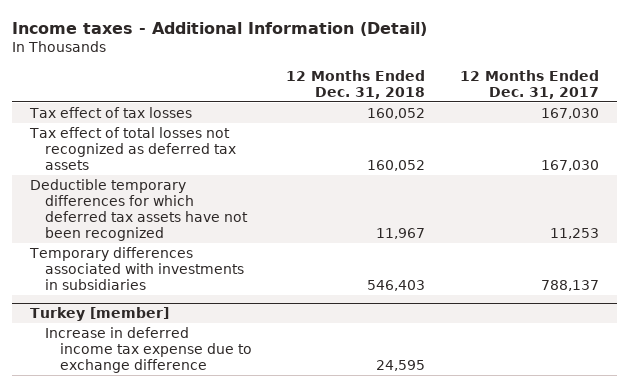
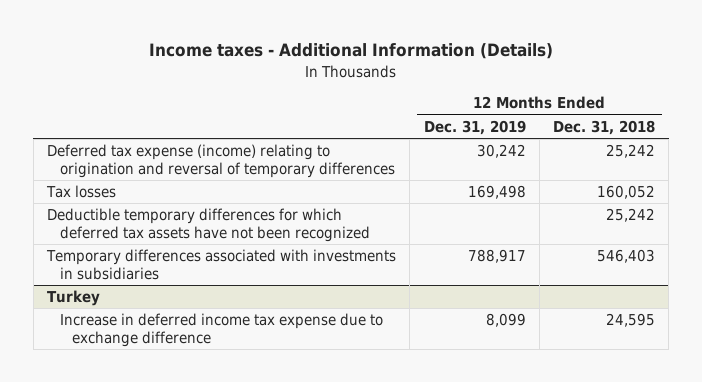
- Income taxes - Additional Information (Detail)
+ Income taxes - Additional Information (Details)
- | 12 Months Ended Dec. 31, 2018 | 12 Months Ended Dec. 31, 2017
+ | 12 Months Ended Dec. 31, 2019 | 12 Months Ended Dec. 31, 2018
- Tax effect of tax losses | 160,052 | 167,030
- Tax effect of total losses not recognized as deferred tax assets | 160,052 | 167,030
- Deductible temporary differences for which deferred tax assets have not been recognized | 11,967 | 11,253
+ Deferred tax expense (income) relating to origination and reversal of temporary differences | 30,242 | 25,242
+ Tax losses | 169,498 | 160,052
+ Deductible temporary differences for which deferred tax assets have not been recognized | | 25,242
- Turkey [member]
+ Turkey

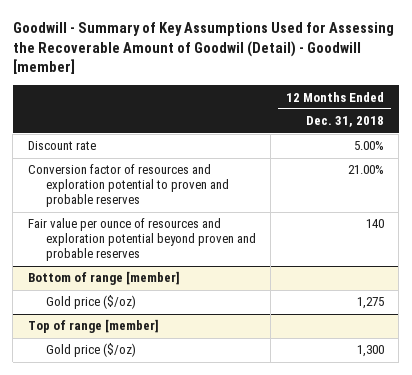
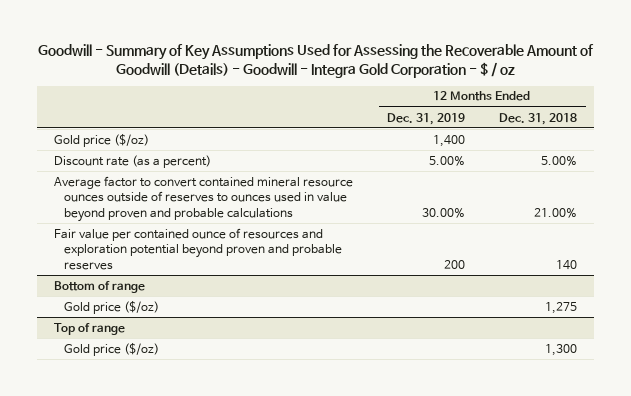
- Goodwill - Summary of Key Assumptions Used for Assessing the Recoverable Amount of Goodwil (Detail) - Goodwill [member]
+ Goodwill - Summary of Key Assumptions Used for Assessing the Recoverable Amount of Goodwill (Details) - Goodwill - Integra Gold Corporation - $ / oz
- | 12 Months Ended Dec. 31, 2018
+ | 12 Months Ended Dec. 31, 2019 | 12 Months Ended Dec. 31, 2018
- Discount rate | 5.00%
- Conversion factor of resources and exploration potential to proven and probable reserves | 21.00%
- Fair value per ounce of resources and exploration potential beyond proven and probable reserves | 140
- Bottom of range [member]
+ Gold price ($/oz) | 1,400 |
+ Discount rate (as a percent) | 5.00% | 5.00%
+ Average factor to convert contained mineral resource ounces outside of reserves to ounces used in value beyond proven and probable calculations | 30.00% | 21.00%
+ Fair value per contained ounce of resources and exploration potential beyond proven and probable reserves | 200 | 140
+ Bottom of range
- Top of range [member]
+ Top of range

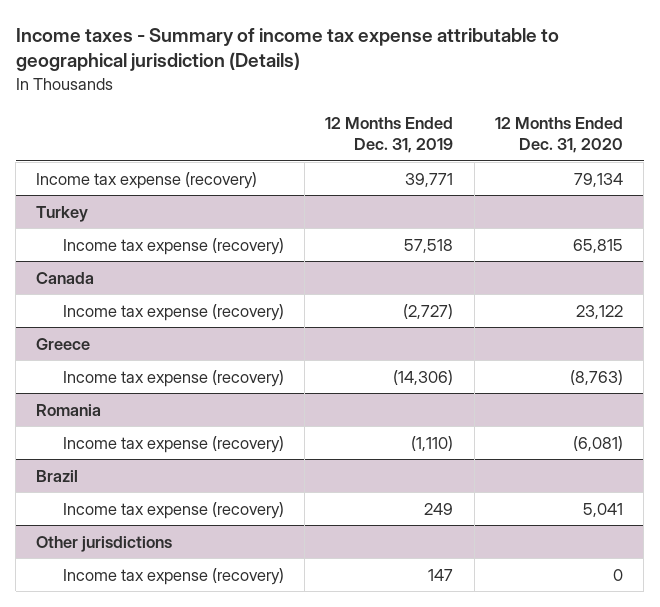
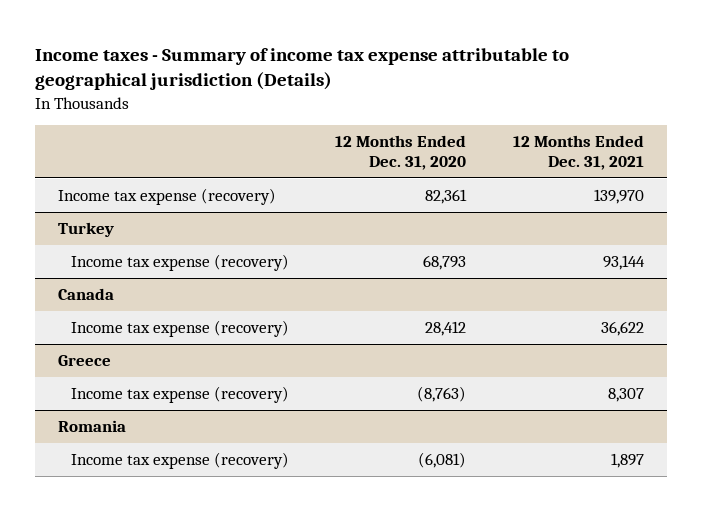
- | 12 Months Ended Dec. 31, 2019 | 12 Months Ended Dec. 31, 2020
+ | 12 Months Ended Dec. 31, 2020 | 12 Months Ended Dec. 31, 2021
- Income tax expense (recovery) | 39,771 | 79,134
+ Income tax expense (recovery) | 82,361 | 139,970
@ Turkey
- Income tax expense (recovery) | 57,518 | 65,815
+ Income tax expense (recovery) | 68,793 | 93,144
@ Canada
- Income tax expense (recovery) | (2,727) | 23,122
+ Income tax expense (recovery) | 28,412 | 36,622
- Brazil
- Income tax expense (recovery) | 249 | 5,041
- Other jurisdictions
- Income tax expense (recovery) | 147 | 0

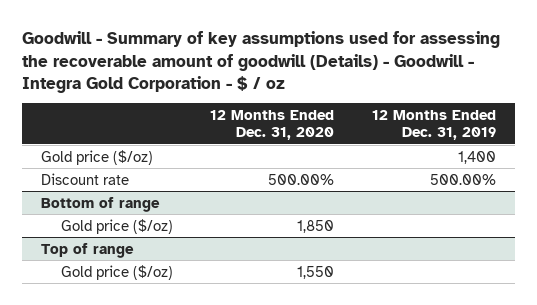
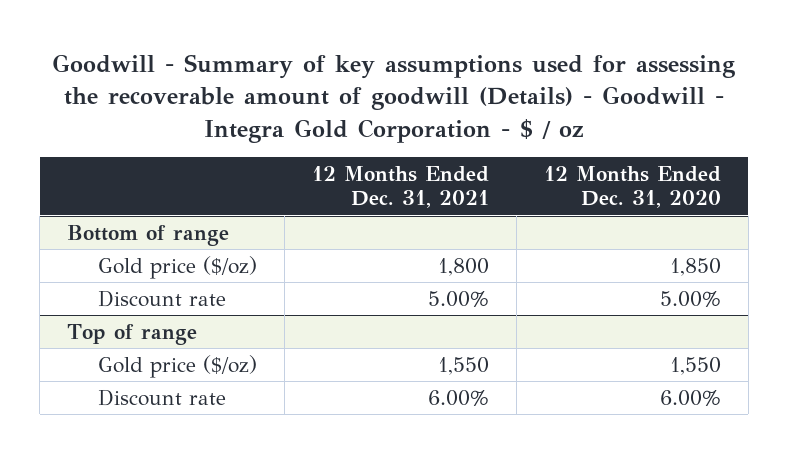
- | 12 Months Ended Dec. 31, 2020 | 12 Months Ended Dec. 31, 2019
+ | 12 Months Ended Dec. 31, 2021 | 12 Months Ended Dec. 31, 2020
- Gold price ($/oz) | | 1,400
- Discount rate | 500.00% | 500.00%
@ Bottom of range
+ Discount rate | 5.00% | 5.00%
@ Top of range
+ Discount rate | 6.00% | 6.00%

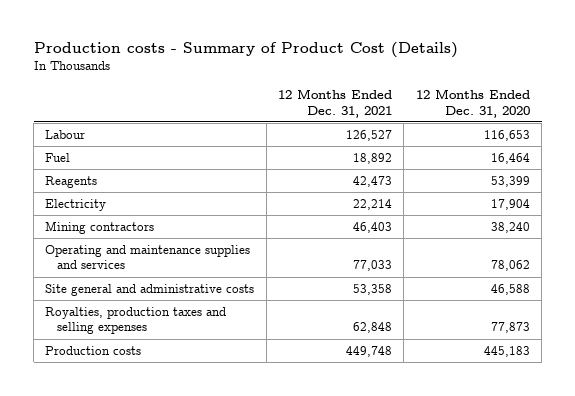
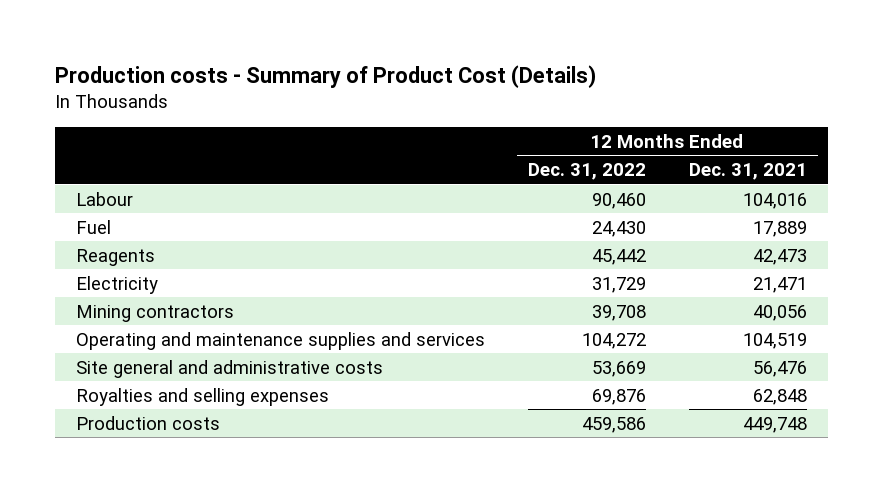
- | 12 Months Ended Dec. 31, 2021 | 12 Months Ended Dec. 31, 2020
+ | 12 Months Ended Dec. 31, 2022 | 12 Months Ended Dec. 31, 2021
- Labour | 126,527 | 116,653
- Fuel | 18,892 | 16,464
+ Labour | 90,460 | 104,016
+ Fuel | 24,430 | 17,889
- Electricity | 22,214 | 17,904
- Mining contractors | 46,403 | 38,240
- Operating and maintenance supplies and services | 77,033 | 78,062
- Site general and administrative costs | 53,358 | 46,588
- Royalties, production taxes and selling expenses | 62,848 | 77,873
+ Electricity | 31,729 | 21,471
+ Mining contractors | 39,708 | 40,056
+ Operating and maintenance supplies and services | 104,272 | 104,519
+ Site general and administrative costs | 53,669 | 56,476
+ Royalties and selling expenses | 69,876 | 62,848

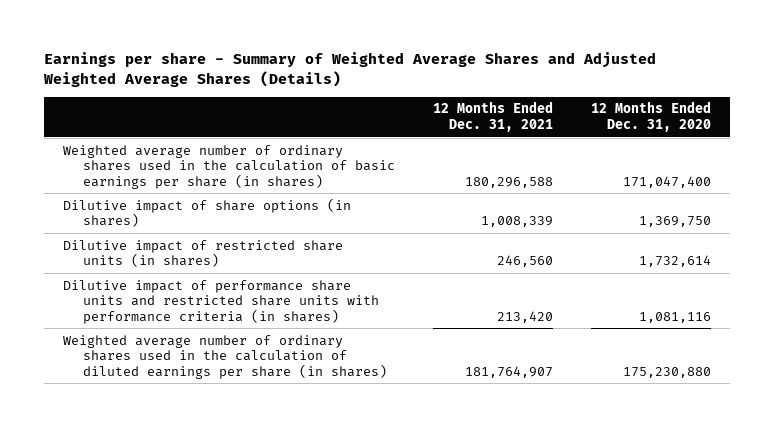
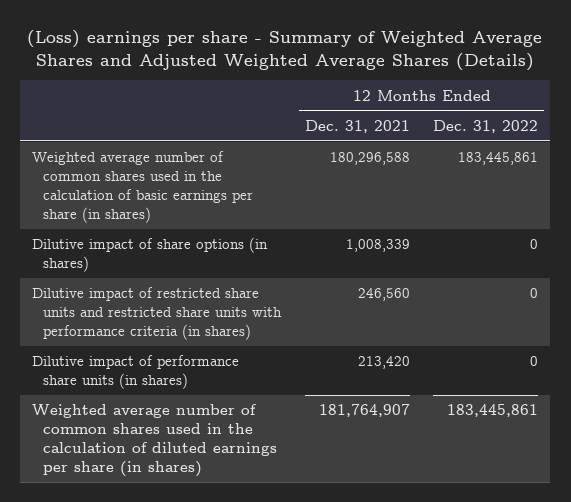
- Earnings per share - Summary of Weighted Average Shares and Adjusted Weighted Average Shares (Details)
+ (Loss) earnings per share - Summary of Weighted Average Shares and Adjusted Weighted Average Shares (Details)
- | 12 Months Ended Dec. 31, 2021 | 12 Months Ended Dec. 31, 2020
+ | 12 Months Ended Dec. 31, 2021 | 12 Months Ended Dec. 31, 2022
- Weighted average number of ordinary shares used in the calculation of basic earnings per share (in shares) | 180,296,588 | 171,047,400
+ Weighted average number of common shares used in the calculation of basic earnings per share (in shares) | 180,296,588 | 183,445,861
- Dilutive impact of restricted share units (in shares) | 246,560 | 1,732,614
- Dilutive impact of performance share units and restricted share units with performance criteria (in shares) | 213,420 | 1,081,116
- Weighted average number of ordinary shares used in the calculation of diluted earnings per share (in shares) | 181,764,907 | 175,230,880
+ Dilutive impact of restricted share units and restricted share units with performance criteria (in shares) | 246,560 | 0
+ Dilutive impact of performance share units (in shares) | 213,420 | 0
+ Weighted average number of common shares used in the calculation of diluted earnings per share (in shares) | 181,764,907 | 183,445,861

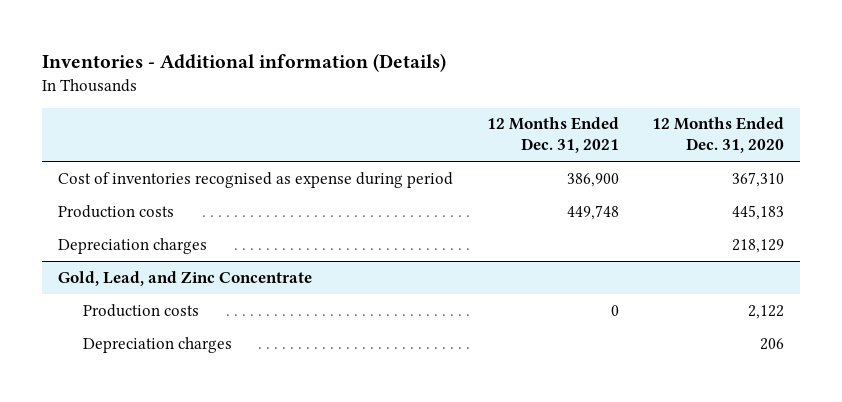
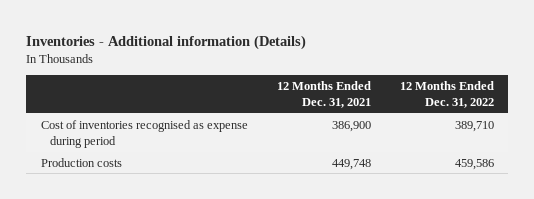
- | 12 Months Ended Dec. 31, 2021 | 12 Months Ended Dec. 31, 2020
+ | 12 Months Ended Dec. 31, 2021 | 12 Months Ended Dec. 31, 2022
- Depreciation charges | | 218,129
- Gold, Lead, and Zinc Concentrate
- Production costs | 0 | 2,122
- Depreciation charges | | 206

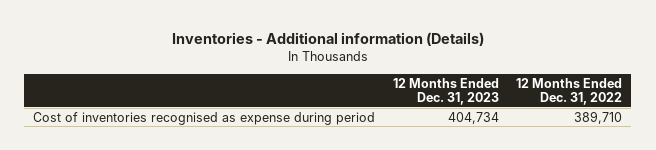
- | 12 Months Ended Dec. 31, 2021 | 12 Months Ended Dec. 31, 2022
+ | 12 Months Ended Dec. 31, 2023 | 12 Months Ended Dec. 31, 2022
- Production costs | 449,748 | 459,586

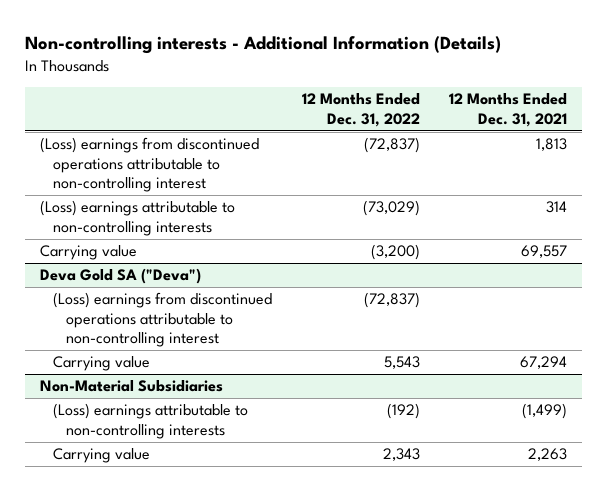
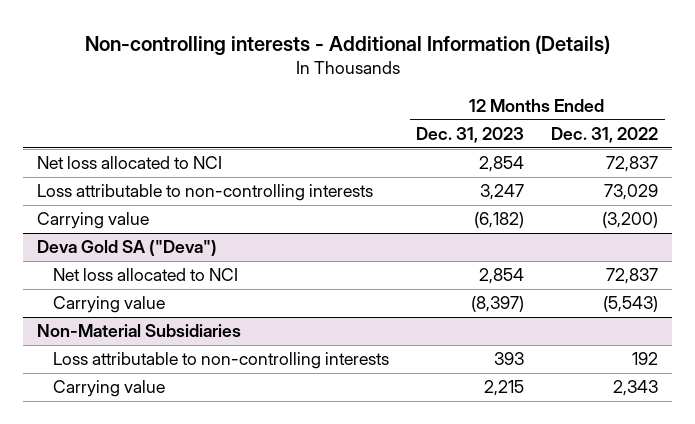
- | 12 Months Ended Dec. 31, 2022 | 12 Months Ended Dec. 31, 2021
+ | 12 Months Ended Dec. 31, 2023 | 12 Months Ended Dec. 31, 2022
- (Loss) earnings from discontinued operations attributable to non-controlling interest | (72,837) | 1,813
- (Loss) earnings attributable to non-controlling interests | (73,029) | 314
+ Net loss allocated to NCI | 2,854 | 72,837
+ Loss attributable to non-controlling interests | 3,247 | 73,029
@ Deva Gold SA ("Deva")
- (Loss) earnings from discontinued operations attributable to non-controlling interest | (72,837) |
- Carrying value | 5,543 | 67,294
+ Net loss allocated to NCI | 2,854 | 72,837
+ Carrying value | (8,397) | (5,543)
@ Non-Material Subsidiaries
- (Loss) earnings attributable to non-controlling interests | (192) | (1,499)
+ Loss attributable to non-controlling interests | 393 | 192

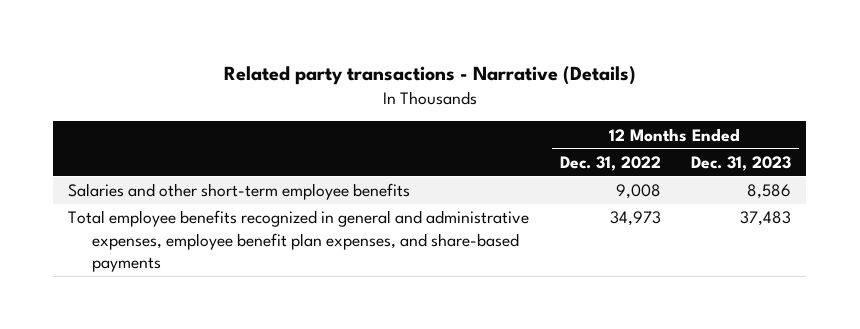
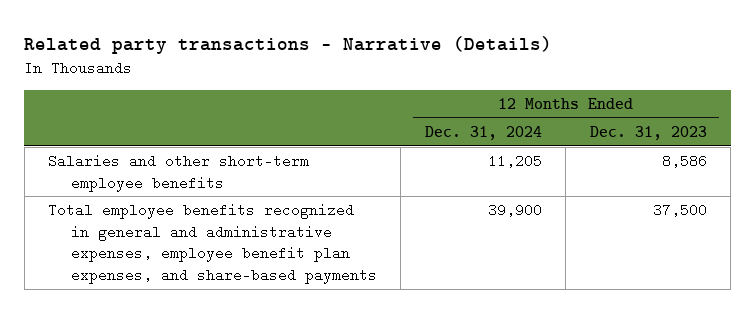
- | 12 Months Ended Dec. 31, 2022 | 12 Months Ended Dec. 31, 2023
+ | 12 Months Ended Dec. 31, 2024 | 12 Months Ended Dec. 31, 2023
- Total employee benefits recognized in general and administrative expenses, employee benefit plan expenses, and share-based payments | 34,973 | 37,483
+ Total employee benefits recognized in general and administrative expenses, employee benefit plan expenses, and share-based payments | 39,900 | 37,500

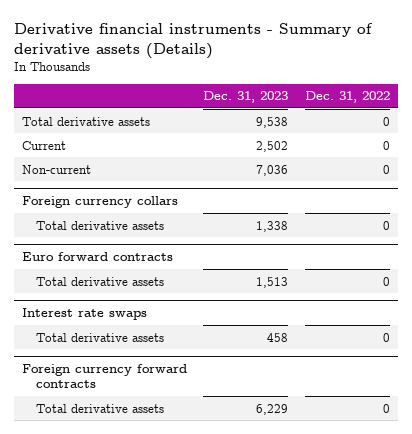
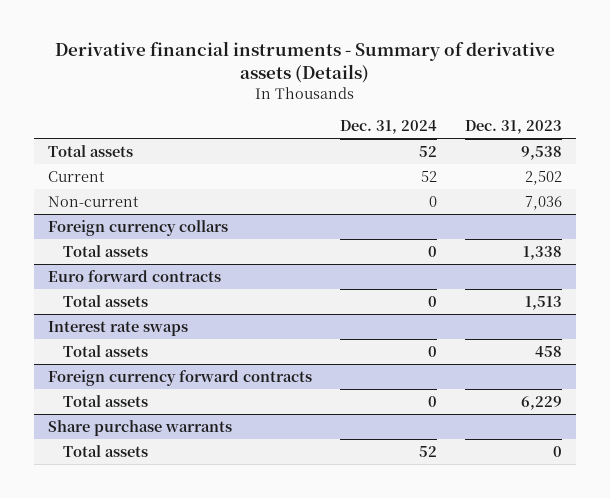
- | Dec. 31, 2023 | Dec. 31, 2022
+ | Dec. 31, 2024 | Dec. 31, 2023
- Total derivative assets | 9,538 | 0
+ Total assets | 52 | 9,538
@ Foreign currency collars
- Total derivative assets | 1,338 | 0
+ Total assets | 0 | 1,338
@ Euro forward contracts
- Total derivative assets | 1,513 | 0
+ Total assets | 0 | 1,513
@ Interest rate swaps
- Total derivative assets | 458 | 0
+ Total assets | 0 | 458
@ Foreign currency forward contracts
- Total derivative assets | 6,229 | 0
+ Total assets | 0 | 6,229
+ Share purchase warrants
+ Total assets | 52 | 0

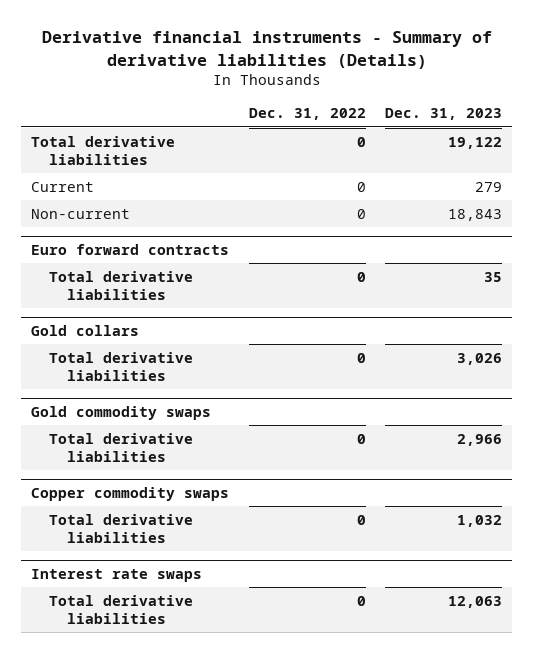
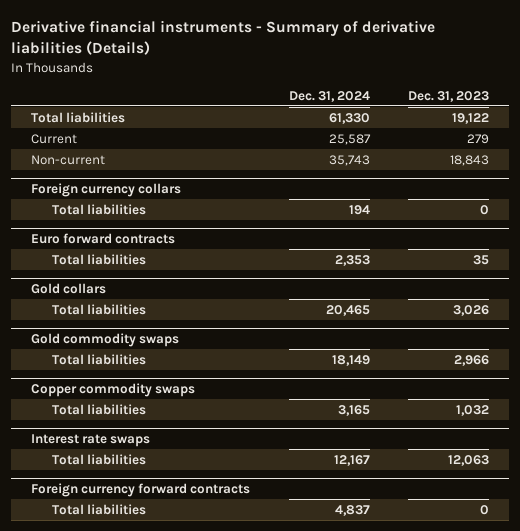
- | Dec. 31, 2022 | Dec. 31, 2023
+ | Dec. 31, 2024 | Dec. 31, 2023
- Total derivative liabilities | 0 | 19,122
+ Total liabilities | 61,330 | 19,122
+ Foreign currency collars
+ Total liabilities | 194 | 0
@ Euro forward contracts
- Total derivative liabilities | 0 | 35
+ Total liabilities | 2,353 | 35
@ Gold collars
- Total derivative liabilities | 0 | 3,026
+ Total liabilities | 20,465 | 3,026
@ Gold commodity swaps
- Total derivative liabilities | 0 | 2,966
+ Total liabilities | 18,149 | 2,966
@ Copper commodity swaps
- Total derivative liabilities | 0 | 1,032
+ Total liabilities | 3,165 | 1,032
@ Interest rate swaps
- Total derivative liabilities | 0 | 12,063
+ Total liabilities | 12,167 | 12,063
+ Foreign currency forward contracts
+ Total liabilities | 4,837 | 0

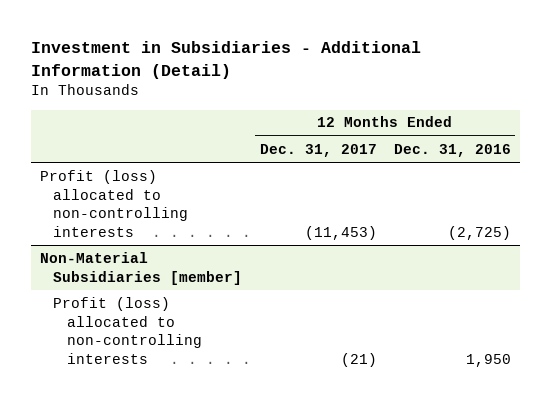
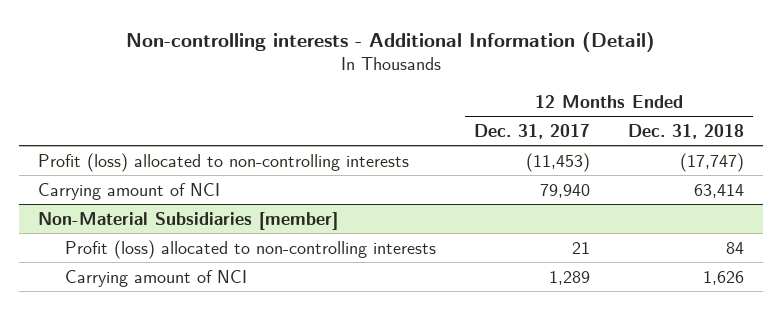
- Investment in Subsidiaries - Additional Information (Detail)
+ Non-controlling interests - Additional Information (Detail)
- | 12 Months Ended Dec. 31, 2017 | 12 Months Ended Dec. 31, 2016
+ | 12 Months Ended Dec. 31, 2017 | 12 Months Ended Dec. 31, 2018
+ Carrying amount of NCI | 79,940 | 63,414
@ Non-Material Subsidiaries [member]
- Profit (loss) allocated to non-controlling interests | (21) | 1,950
+ Profit (loss) allocated to non-controlling interests | 21 | 84
+ Carrying amount of NCI | 1,289 | 1,626

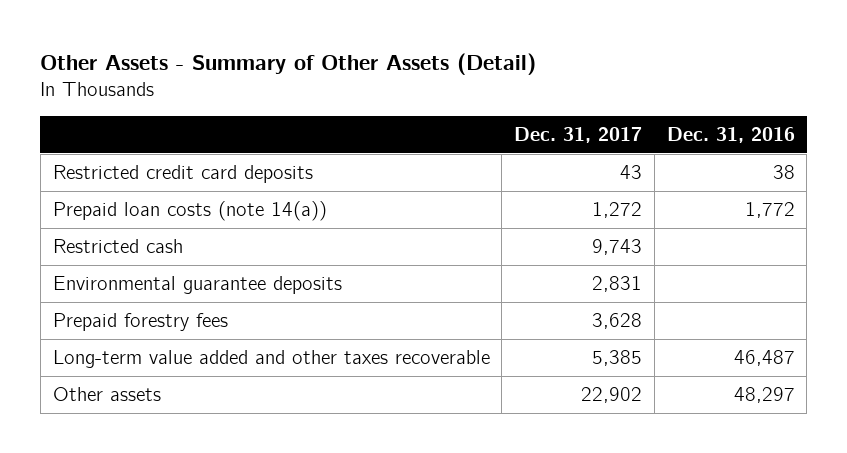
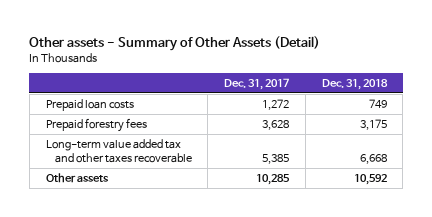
- Other Assets - Summary of Other Assets (Detail)
+ Other assets - Summary of Other Assets (Detail)
- | Dec. 31, 2017 | Dec. 31, 2016
+ | Dec. 31, 2017 | Dec. 31, 2018
- Restricted credit card deposits | 43 | 38
- Prepaid loan costs (note 14(a)) | 1,272 | 1,772
- Restricted cash | 9,743 |
- Environmental guarantee deposits | 2,831 |
+ Prepaid loan costs | 1,272 | 749
- Long-term value added and other taxes recoverable | 5,385 | 46,487
- Other assets | 22,902 | 48,297
+ Long-term value added tax and other taxes recoverable | 5,385 | 6,668
+ Other assets | 10,285 | 10,592

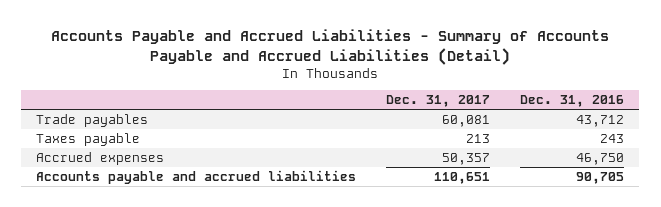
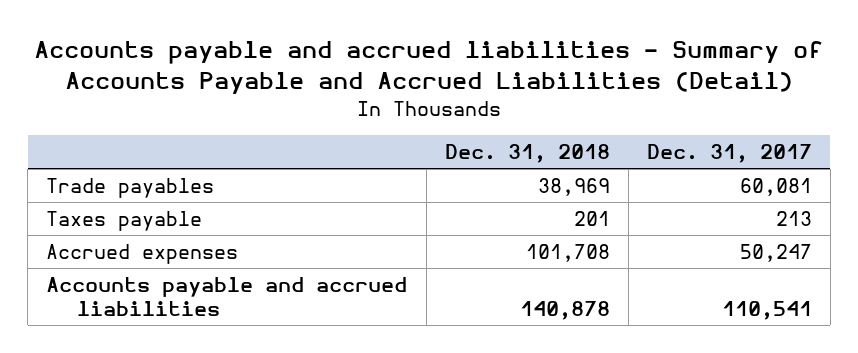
- Accounts Payable and Accrued Liabilities - Summary of Accounts Payable and Accrued Liabilities (Detail)
+ Accounts payable and accrued liabilities - Summary of Accounts Payable and Accrued Liabilities (Detail)
- | Dec. 31, 2017 | Dec. 31, 2016
+ | Dec. 31, 2018 | Dec. 31, 2017
- Accrued expenses | 50,357 | 46,750
- Accounts payable and accrued liabilities | 110,651 | 90,705
+ Accrued expenses | 101,708 | 50,247
+ Accounts payable and accrued liabilities | 140,878 | 110,541

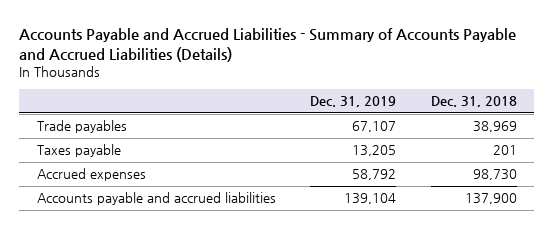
- Accounts payable and accrued liabilities - Summary of Accounts Payable and Accrued Liabilities (Detail)
+ Accounts Payable and Accrued Liabilities - Summary of Accounts Payable and Accrued Liabilities (Details)
- | Dec. 31, 2018 | Dec. 31, 2017
+ | Dec. 31, 2019 | Dec. 31, 2018
- Accrued expenses | 101,708 | 50,247
- Accounts payable and accrued liabilities | 140,878 | 110,541
+ Accrued expenses | 58,792 | 98,730
+ Accounts payable and accrued liabilities | 139,104 | 137,900

